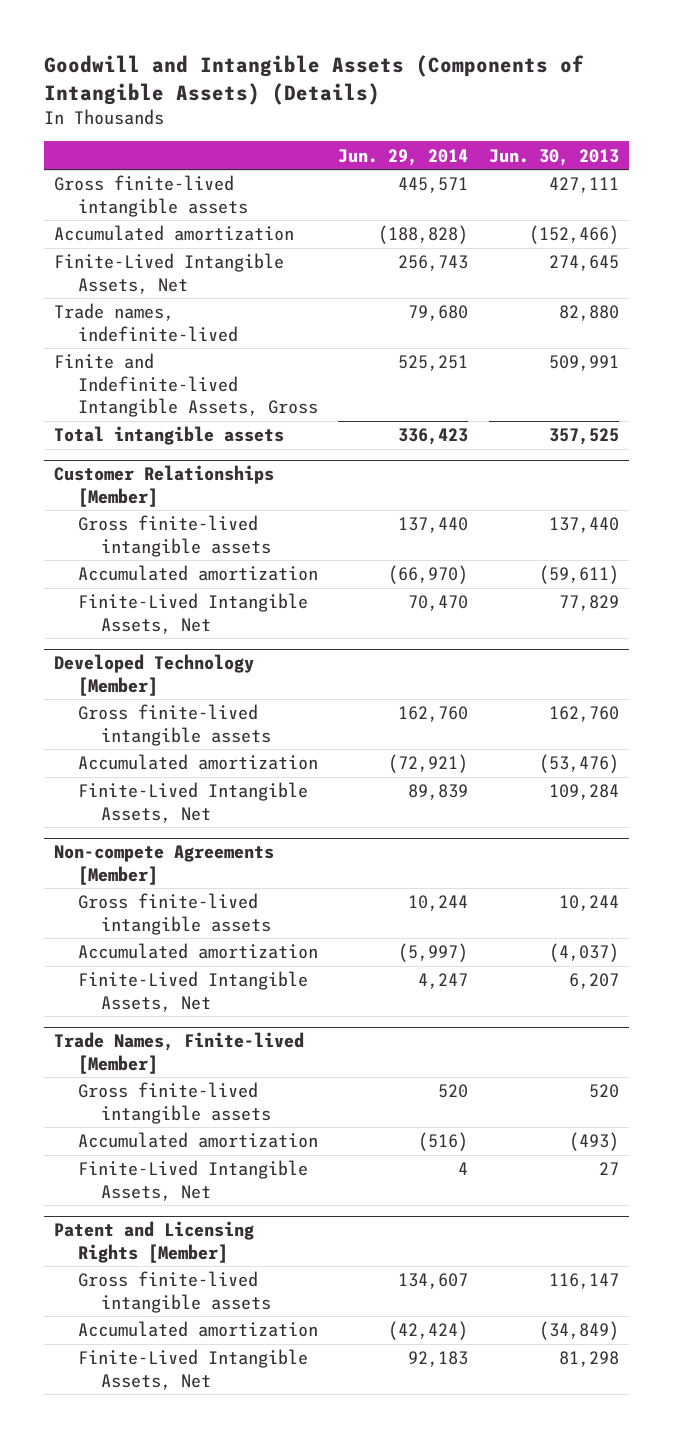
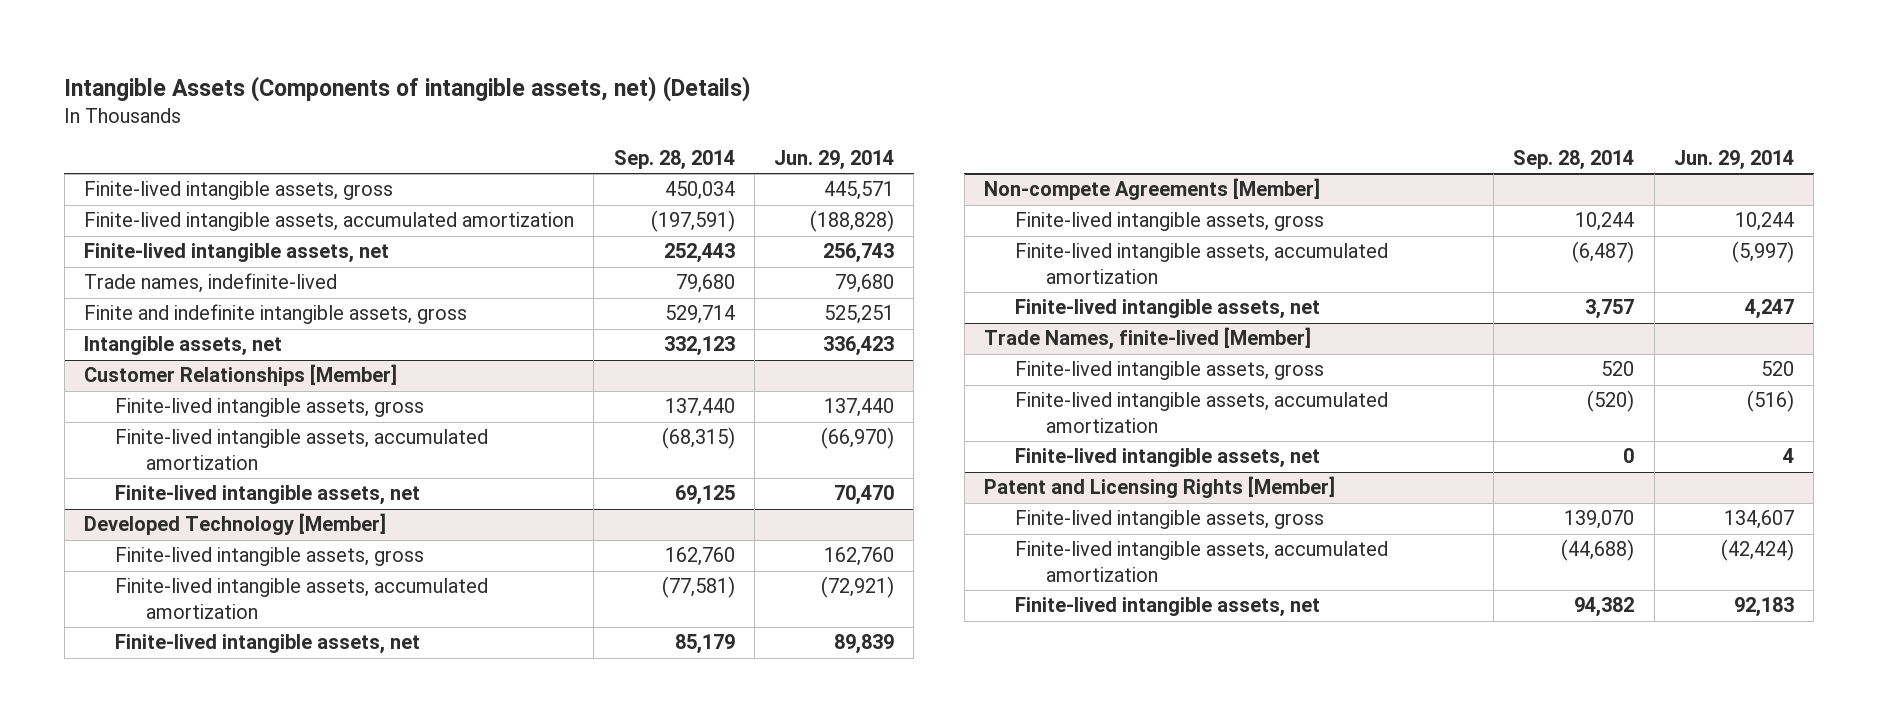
- Goodwill and Intangible Assets (Components of Intangible Assets) (Details)
+ Intangible Assets (Components of intangible assets, net) (Details)
- | Jun. 29, 2014 | Jun. 30, 2013
+ | Sep. 28, 2014 | Jun. 29, 2014
- Gross finite-lived intangible assets | 445,571 | 427,111
- Accumulated amortization | (188,828) | (152,466)
- Finite-Lived Intangible Assets, Net | 256,743 | 274,645
+ Finite-lived intangible assets, gross | 450,034 | 445,571
+ Finite-lived intangible assets, accumulated amortization | (197,591) | (188,828)
+ Finite-lived intangible assets, net | 252,443 | 256,743
- Finite and Indefinite-lived Intangible Assets, Gross | 525,251 | 509,991
- Total intangible assets | 336,423 | 357,525
+ Finite and indefinite intangible assets, gross | 529,714 | 525,251
+ Intangible assets, net | 332,123 | 336,423
@ Customer Relationships [Member]
- Gross finite-lived intangible assets | 137,440 | 137,440
- Accumulated amortization | (66,970) | (59,611)
- Finite-Lived Intangible Assets, Net | 70,470 | 77,829
+ Finite-lived intangible assets, gross | 137,440 | 137,440
+ Finite-lived intangible assets, accumulated amortization | (68,315) | (66,970)
+ Finite-lived intangible assets, net | 69,125 | 70,470
@ Developed Technology [Member]
- Gross finite-lived intangible assets | 162,760 | 162,760
- Accumulated amortization | (72,921) | (53,476)
- Finite-Lived Intangible Assets, Net | 89,839 | 109,284
+ Finite-lived intangible assets, gross | 162,760 | 162,760
+ Finite-lived intangible assets, accumulated amortization | (77,581) | (72,921)
+ Finite-lived intangible assets, net | 85,179 | 89,839
@ Non-compete Agreements [Member]
- Gross finite-lived intangible assets | 10,244 | 10,244
- Accumulated amortization | (5,997) | (4,037)
- Finite-Lived Intangible Assets, Net | 4,247 | 6,207
- Trade Names, Finite-lived [Member]
- Gross finite-lived intangible assets | 520 | 520
- Accumulated amortization | (516) | (493)
- Finite-Lived Intangible Assets, Net | 4 | 27
@ Non-compete Agreements [Member]
+ Finite-lived intangible assets, gross | 10,244 | 10,244
+ Finite-lived intangible assets, accumulated amortization | (6,487) | (5,997)
+ Finite-lived intangible assets, net | 3,757 | 4,247
+ Trade Names, finite-lived [Member]
+ Finite-lived intangible assets, gross | 520 | 520
+ Finite-lived intangible assets, accumulated amortization | (520) | (516)
+ Finite-lived intangible assets, net | 0 | 4
@ Patent and Licensing Rights [Member]
- Gross finite-lived intangible assets | 134,607 | 116,147
- Accumulated amortization | (42,424) | (34,849)
- Finite-Lived Intangible Assets, Net | 92,183 | 81,298
+ Finite-lived intangible assets, gross | 139,070 | 134,607
+ Finite-lived intangible assets, accumulated amortization | (44,688) | (42,424)
+ Finite-lived intangible assets, net | 94,382 | 92,183

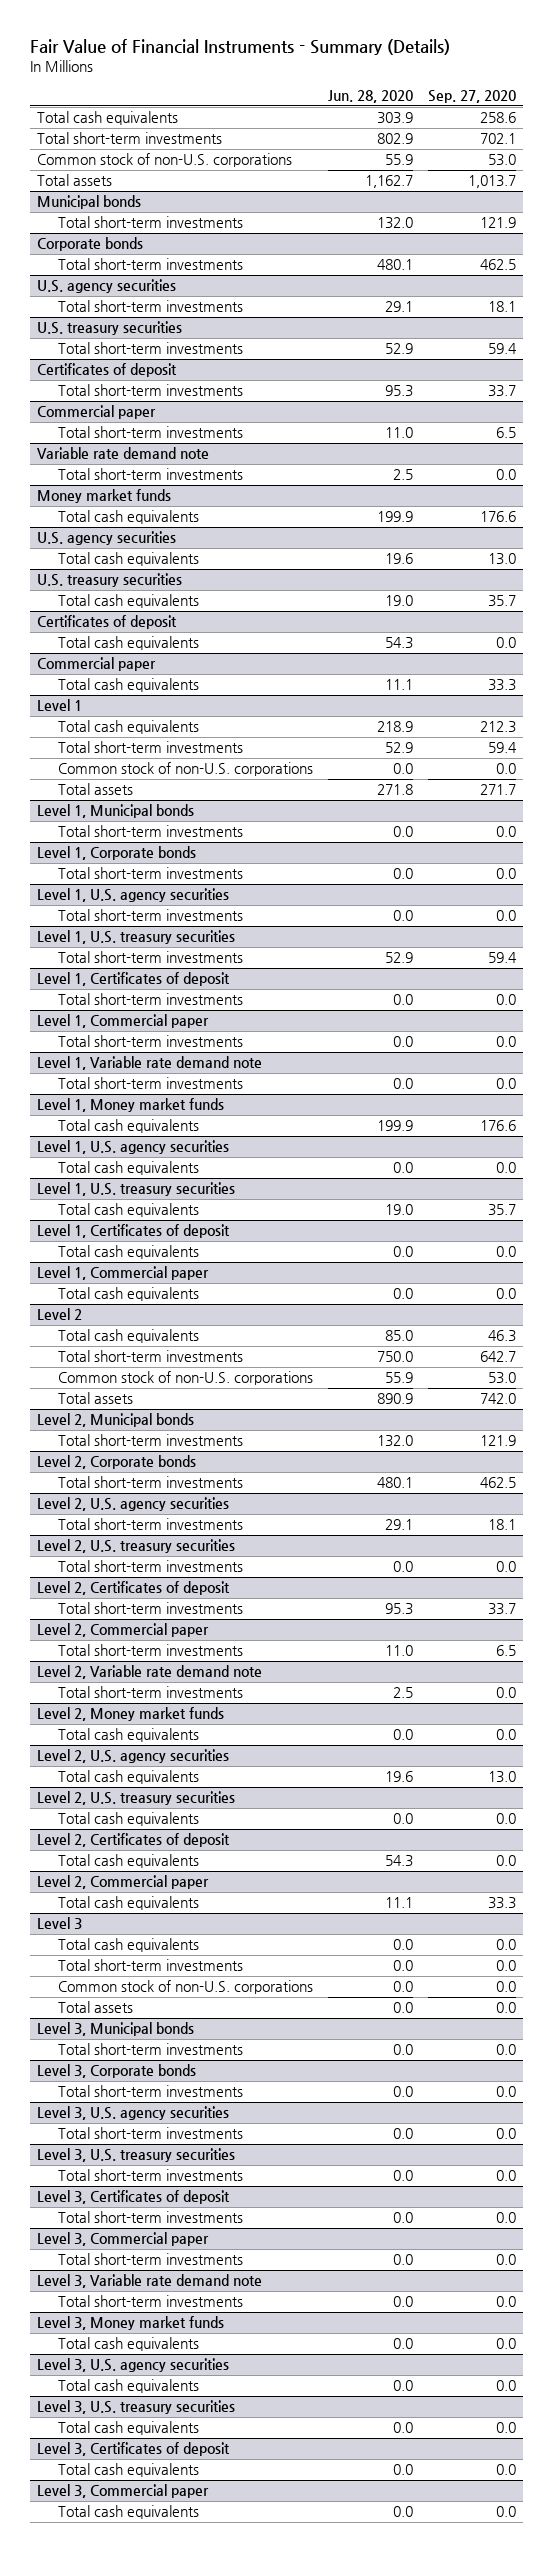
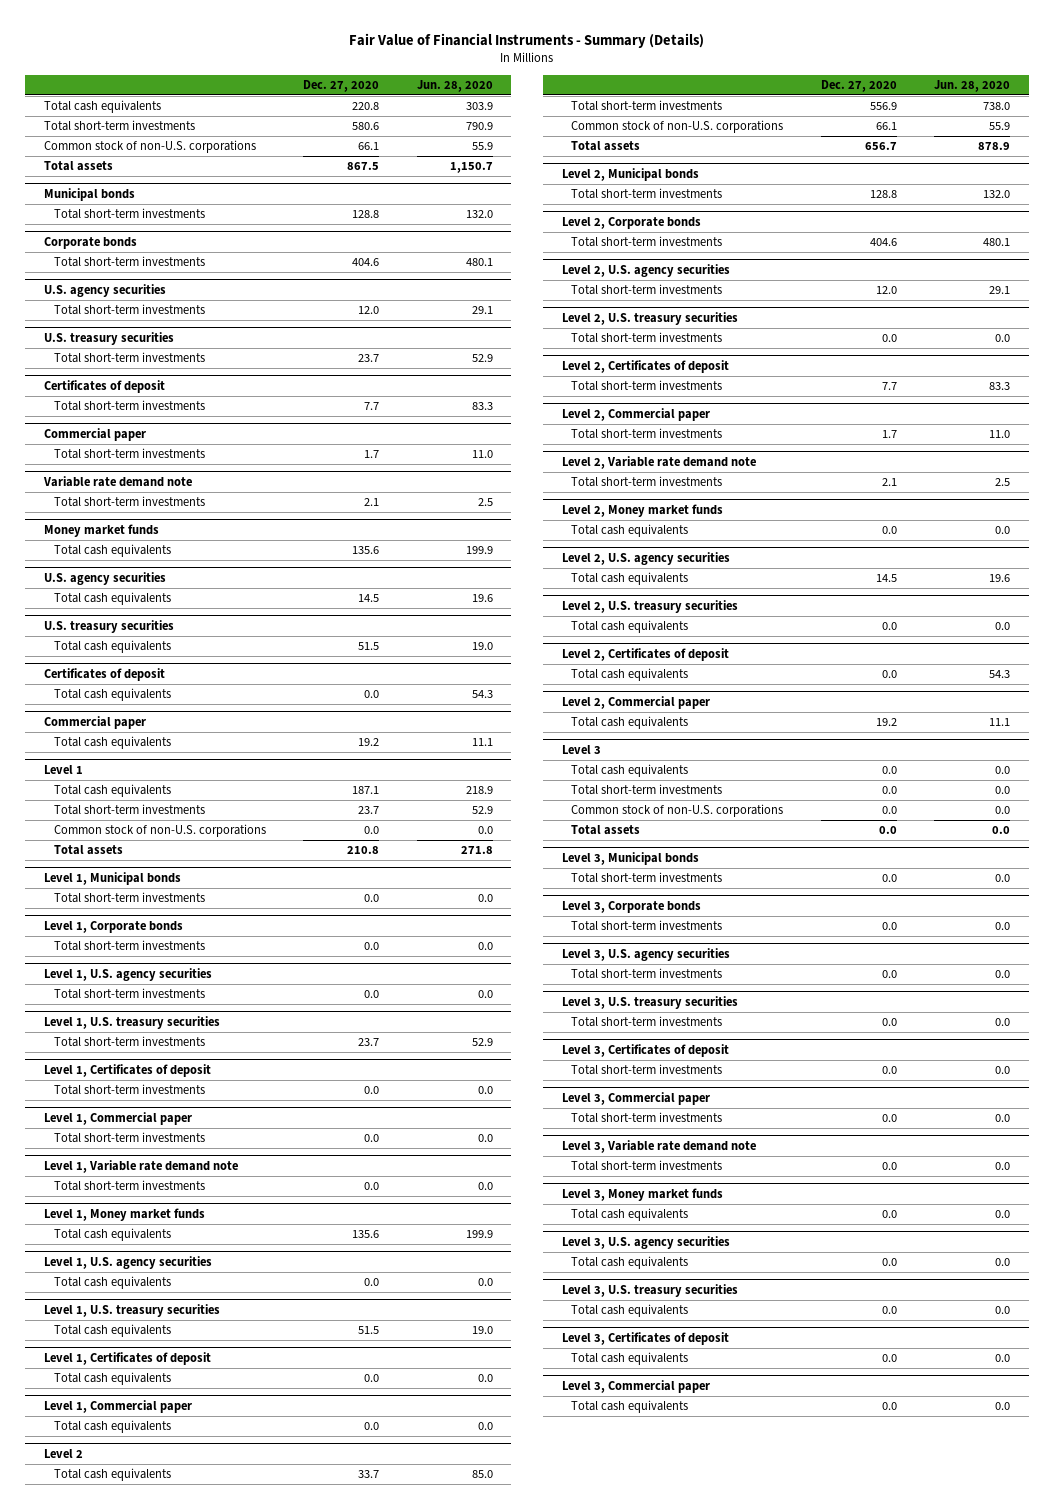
- | Jun. 28, 2020 | Sep. 27, 2020
+ | Dec. 27, 2020 | Jun. 28, 2020
- Total short-term investments | 802.9 | 702.1
+ Total short-term investments | 580.6 | 790.9
- Total assets | 1,162.7 | 1,013.7
+ Total assets | 867.5 | 1,150.7
@ Certificates of deposit
- Total short-term investments | 95.3 | 33.7
+ Total short-term investments | 7.7 | 83.3
@ Level 2
- Total short-term investments | 750.0 | 642.7
+ Total short-term investments | 556.9 | 738.0
- Total assets | 890.9 | 742.0
+ Total assets | 656.7 | 878.9
@ Level 2, Certificates of deposit
- Total short-term investments | 95.3 | 33.7
+ Total short-term investments | 7.7 | 83.3

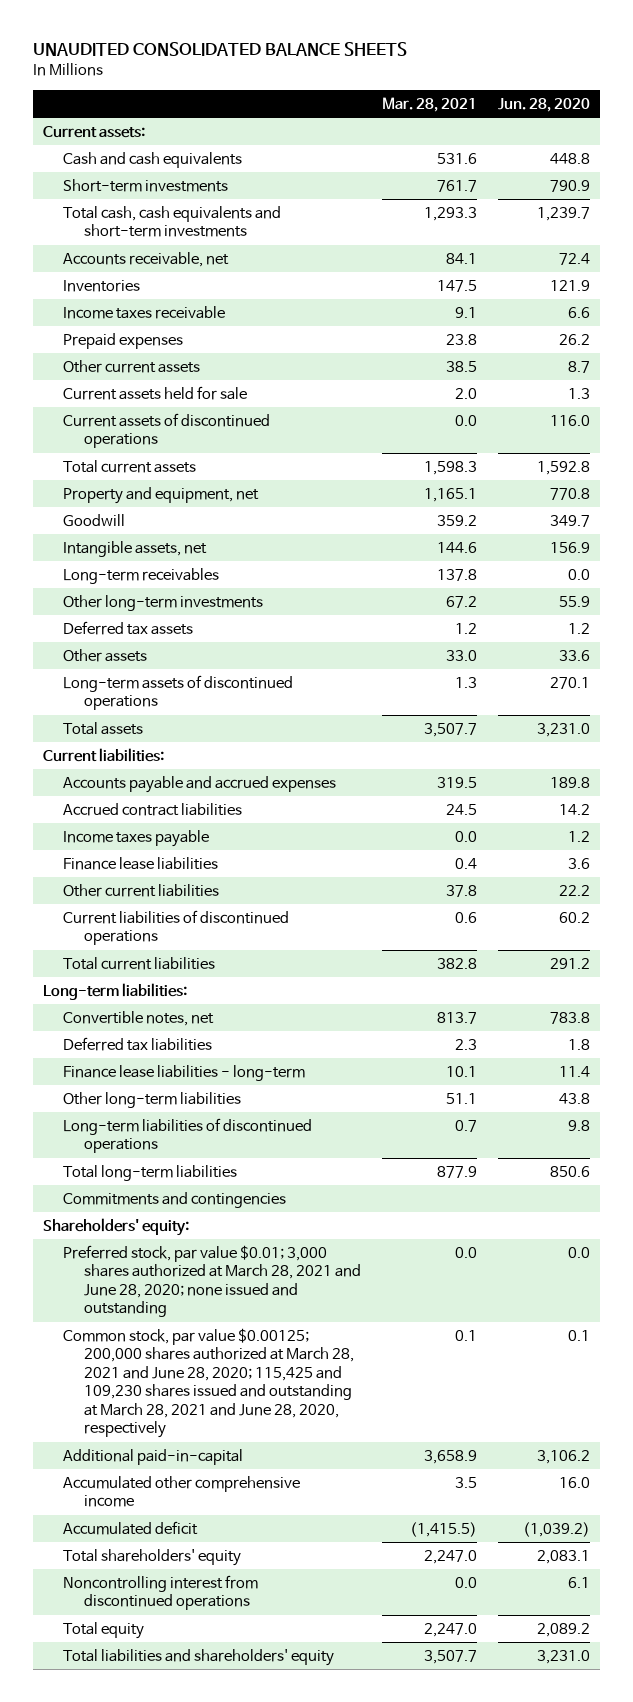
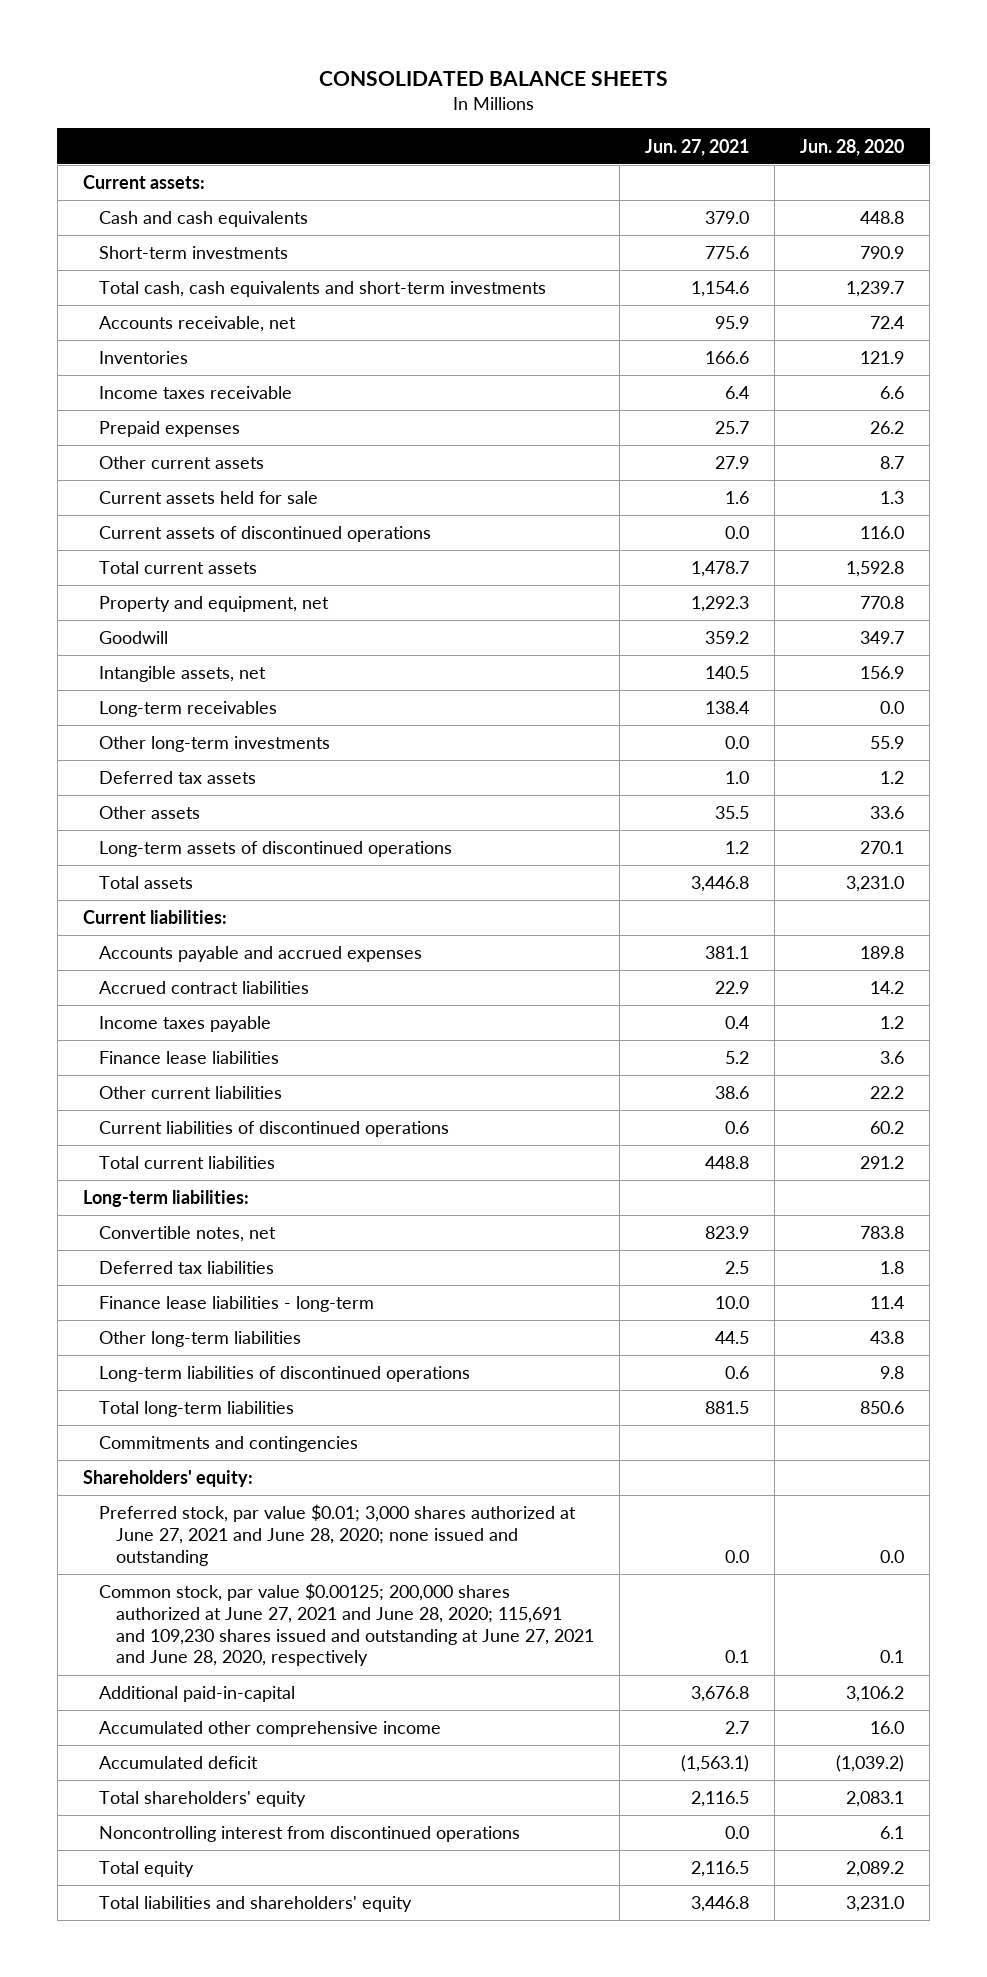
- UNAUDITED CONSOLIDATED BALANCE SHEETS
+ CONSOLIDATED BALANCE SHEETS
- | Mar. 28, 2021 | Jun. 28, 2020
+ | Jun. 27, 2021 | Jun. 28, 2020
- Preferred stock, par value $0.01; 3,000 shares authorized at March 28, 2021 and June 28, 2020; none issued and outstanding | 0.0 | 0.0
- Common stock, par value $0.00125; 200,000 shares authorized at March 28, 2021 and June 28, 2020; 115,425 and 109,230 shares issued and outstanding at March 28, 2021 and June 28, 2020, respectively | 0.1 | 0.1
+ Preferred stock, par value $0.01; 3,000 shares authorized at June 27, 2021 and June 28, 2020; none issued and outstanding | 0.0 | 0.0
+ Common stock, par value $0.00125; 200,000 shares authorized at June 27, 2021 and June 28, 2020; 115,691 and 109,230 shares issued and outstanding at June 27, 2021 and June 28, 2020, respectively | 0.1 | 0.1

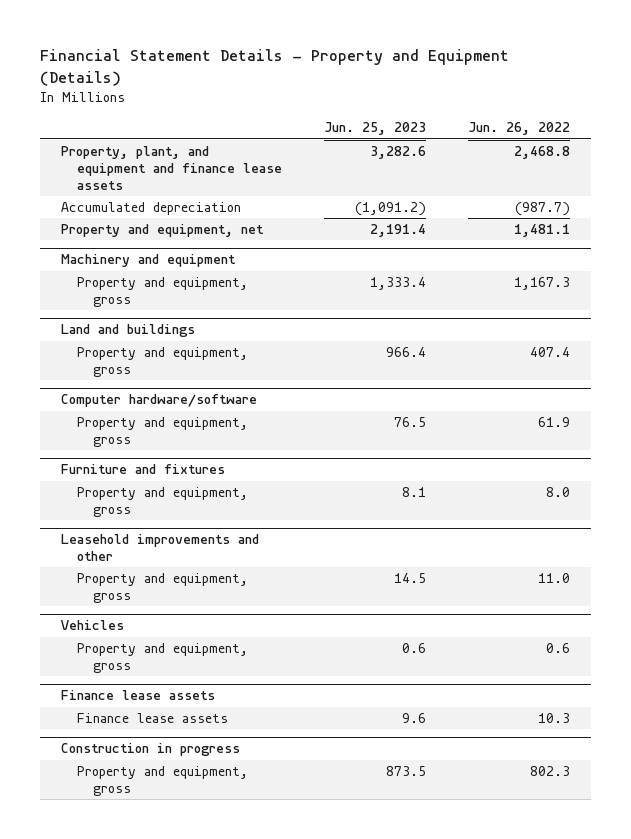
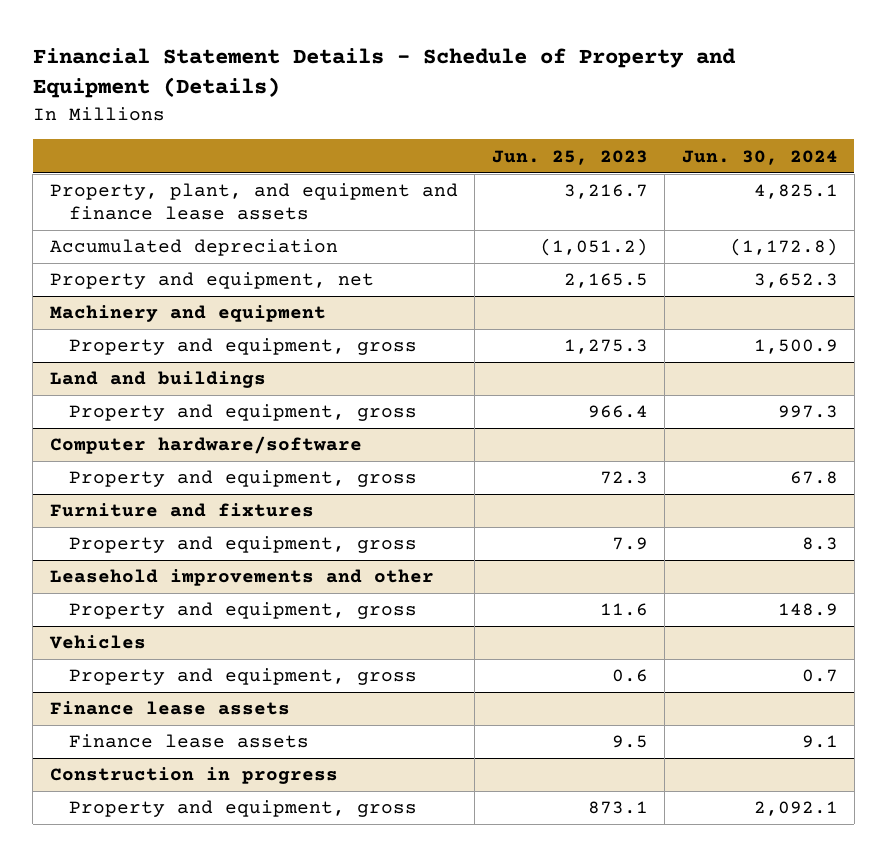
- Financial Statement Details - Property and Equipment (Details)
+ Financial Statement Details - Schedule of Property and Equipment (Details)
- | Jun. 25, 2023 | Jun. 26, 2022
+ | Jun. 25, 2023 | Jun. 30, 2024
- Property, plant, and equipment and finance lease assets | 3,282.6 | 2,468.8
- Accumulated depreciation | (1,091.2) | (987.7)
- Property and equipment, net | 2,191.4 | 1,481.1
+ Property, plant, and equipment and finance lease assets | 3,216.7 | 4,825.1
+ Accumulated depreciation | (1,051.2) | (1,172.8)
+ Property and equipment, net | 2,165.5 | 3,652.3
@ Machinery and equipment
- Property and equipment, gross | 1,333.4 | 1,167.3
+ Property and equipment, gross | 1,275.3 | 1,500.9
@ Computer hardware/software
- Property and equipment, gross | 76.5 | 61.9
+ Property and equipment, gross | 72.3 | 67.8
@ Furniture and fixtures
- Property and equipment, gross | 8.1 | 8.0
+ Property and equipment, gross | 7.9 | 8.3
@ Leasehold improvements and other
- Property and equipment, gross | 14.5 | 11.0
+ Property and equipment, gross | 11.6 | 148.9
@ Finance lease assets
- Finance lease assets | 9.6 | 10.3
+ Finance lease assets | 9.5 | 9.1
@ Construction in progress
- Property and equipment, gross | 873.5 | 802.3
+ Property and equipment, gross | 873.1 | 2,092.1

